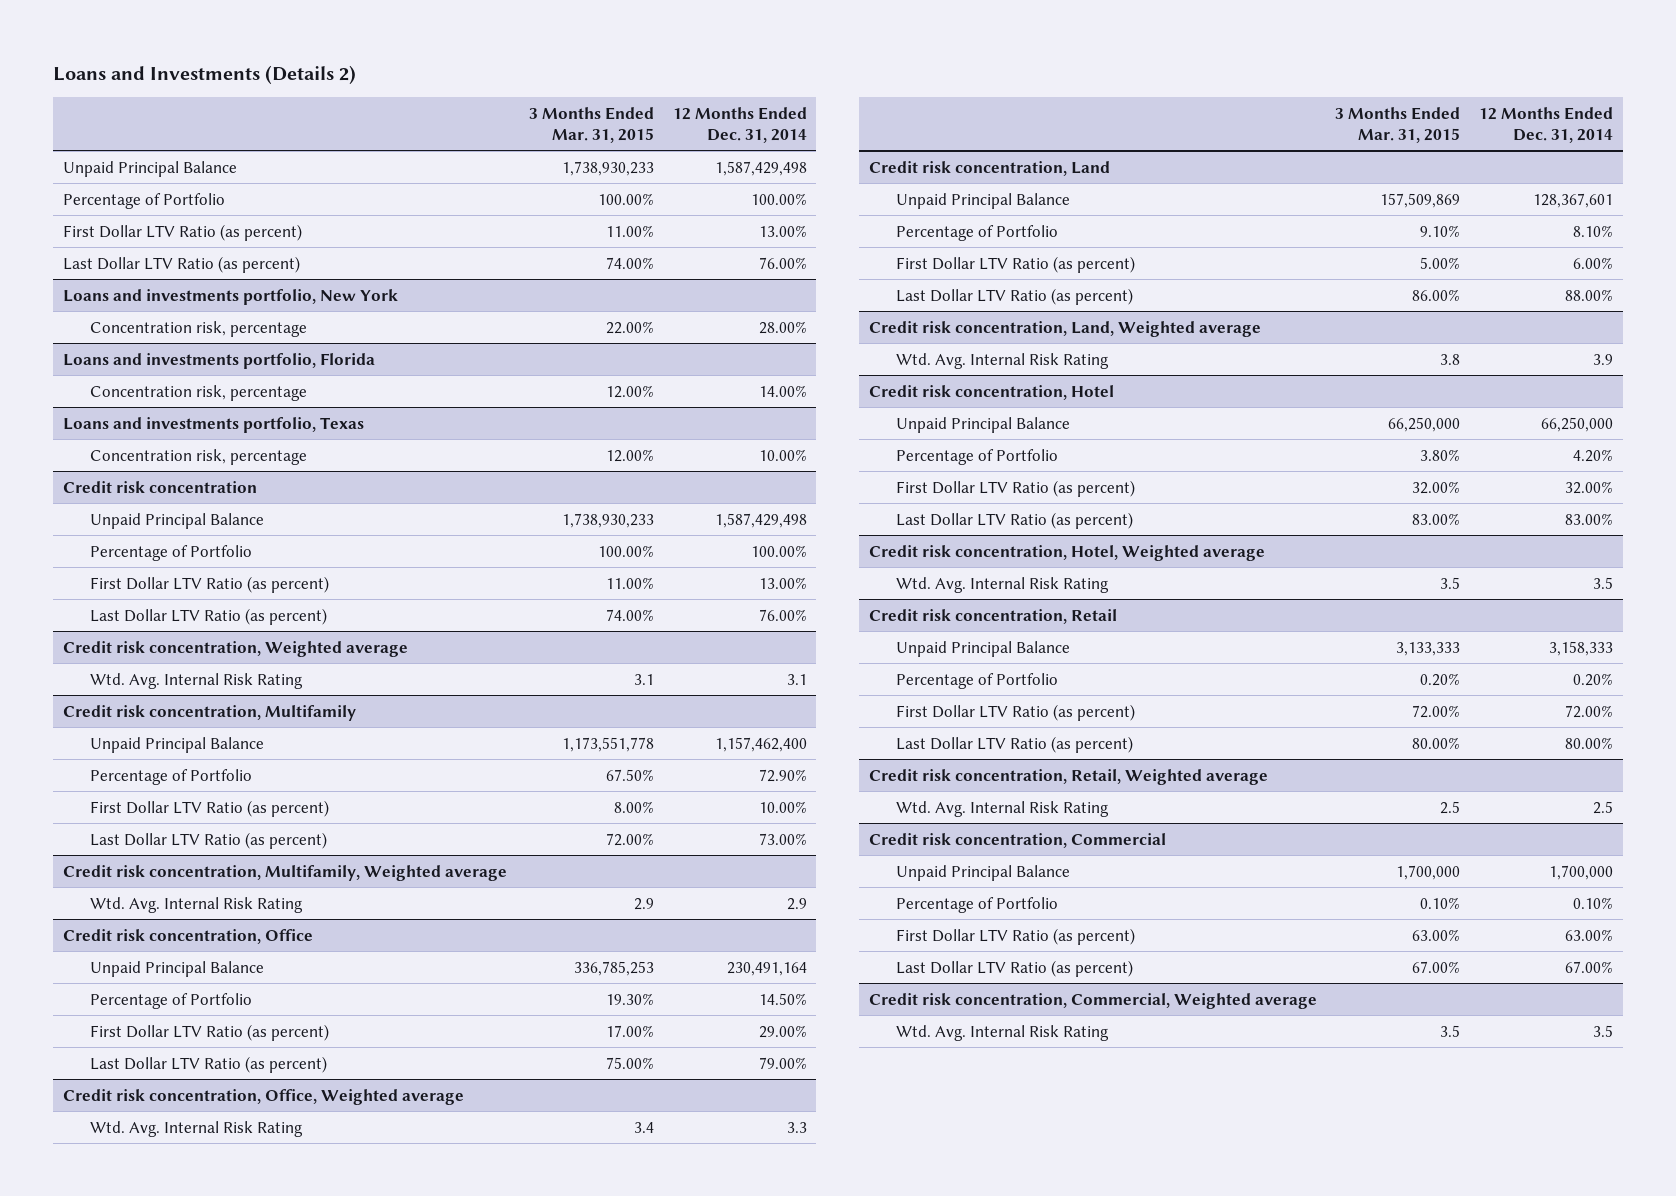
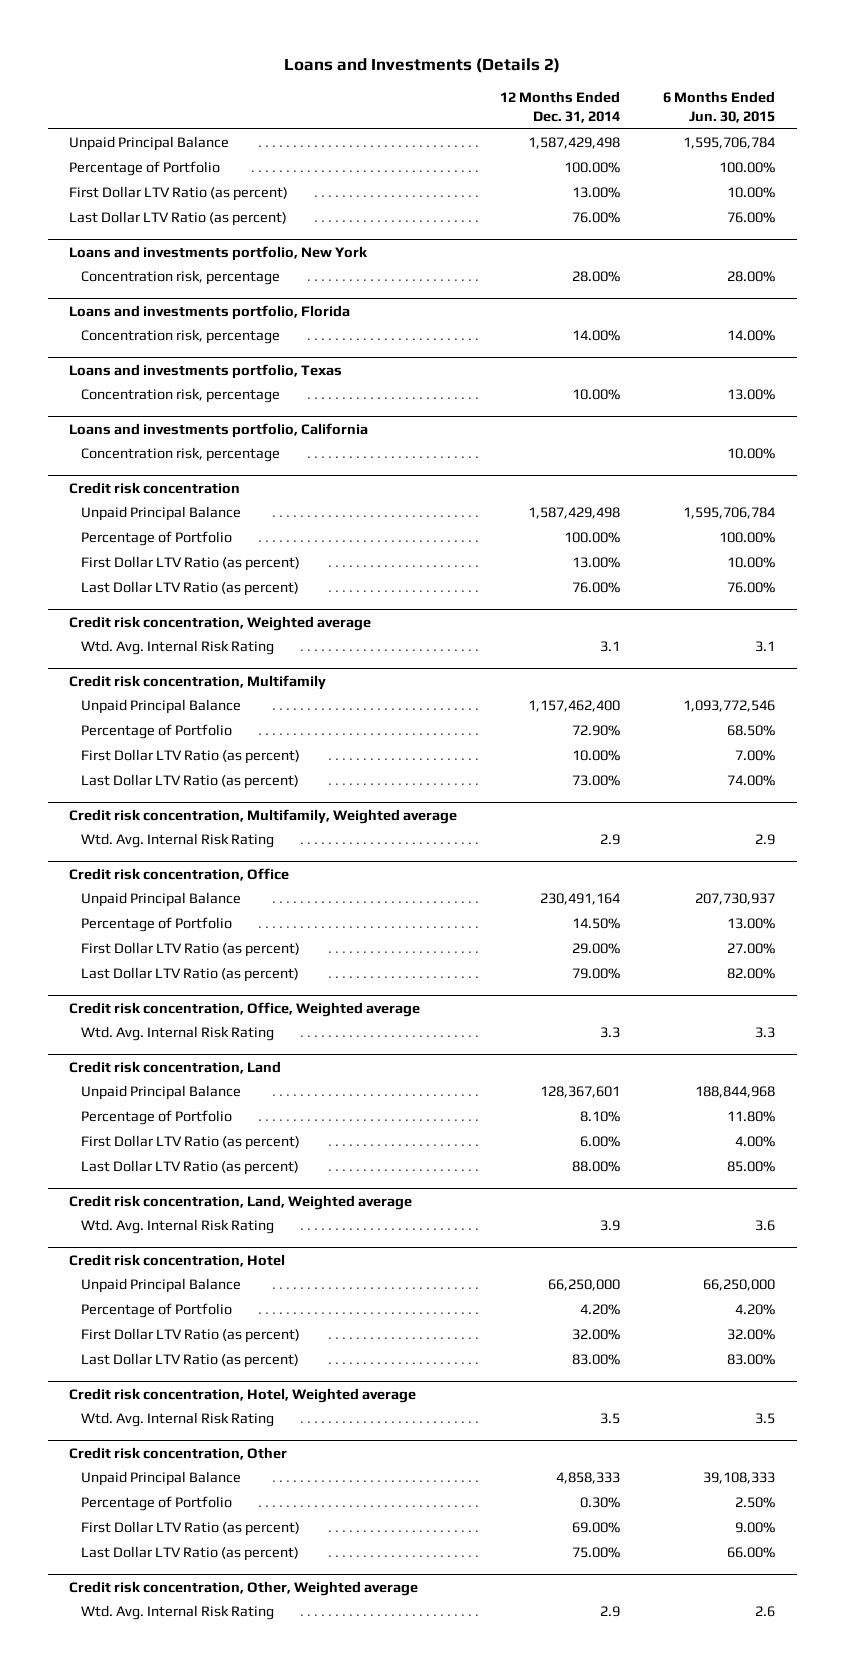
- | 3 Months Ended Mar. 31, 2015 | 12 Months Ended Dec. 31, 2014
+ | 12 Months Ended Dec. 31, 2014 | 6 Months Ended Jun. 30, 2015
+ Loans and investments portfolio, California
+ Concentration risk, percentage | | 10.00%
- Credit risk concentration, Retail
- Unpaid Principal Balance | 3,133,333 | 3,158,333
- Percentage of Portfolio | 0.20% | 0.20%
- First Dollar LTV Ratio (as percent) | 72.00% | 72.00%
- Last Dollar LTV Ratio (as percent) | 80.00% | 80.00%
- Credit risk concentration, Retail, Weighted average
- Wtd. Avg. Internal Risk Rating | 2.5 | 2.5
- Credit risk concentration, Commercial
- Unpaid Principal Balance | 1,700,000 | 1,700,000
- Percentage of Portfolio | 0.10% | 0.10%
- First Dollar LTV Ratio (as percent) | 63.00% | 63.00%
- Last Dollar LTV Ratio (as percent) | 67.00% | 67.00%
- Credit risk concentration, Commercial, Weighted average
- Wtd. Avg. Internal Risk Rating | 3.5 | 3.5
+ Credit risk concentration, Other
+ Unpaid Principal Balance | 4,858,333 | 39,108,333
+ Percentage of Portfolio | 0.30% | 2.50%
+ First Dollar LTV Ratio (as percent) | 69.00% | 9.00%
+ Last Dollar LTV Ratio (as percent) | 75.00% | 66.00%
+ Credit risk concentration, Other, Weighted average
+ Wtd. Avg. Internal Risk Rating | 2.9 | 2.6

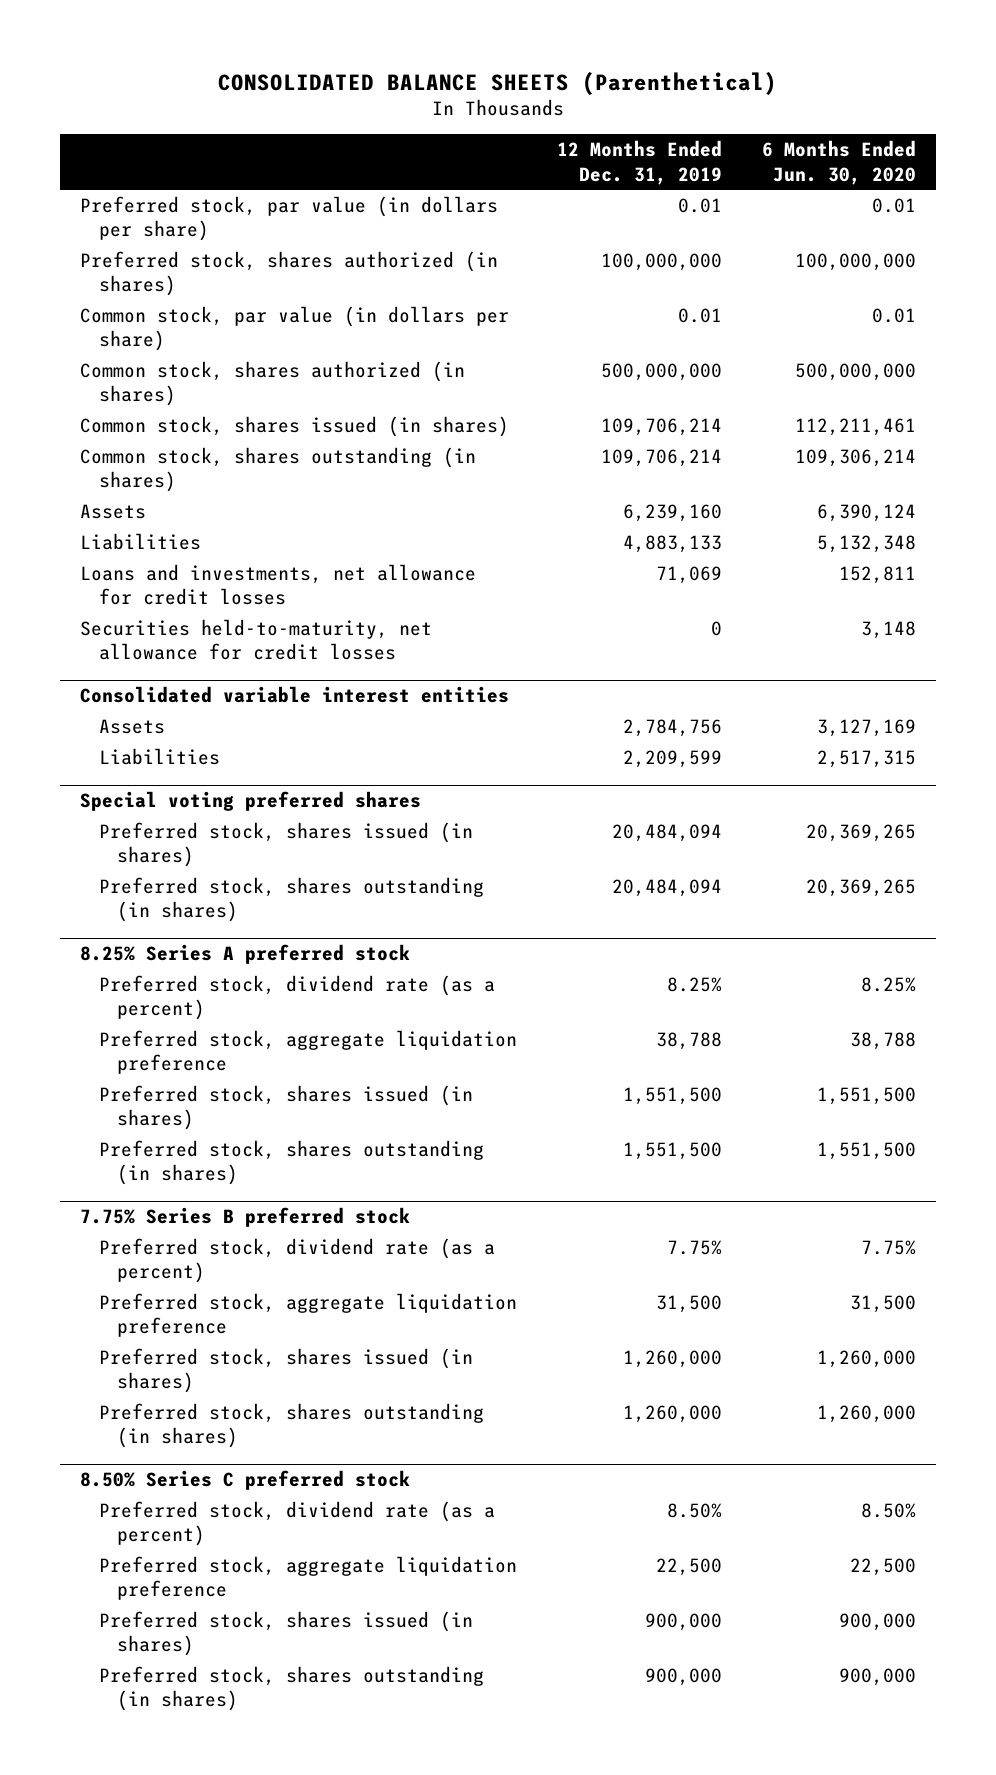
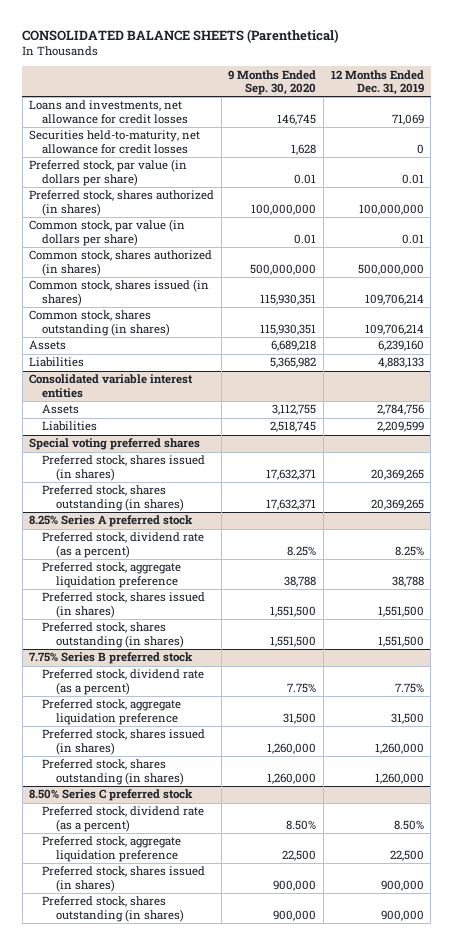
- | 12 Months Ended Dec. 31, 2019 | 6 Months Ended Jun. 30, 2020
+ | 9 Months Ended Sep. 30, 2020 | 12 Months Ended Dec. 31, 2019
moved up: Loans and investments, net allowance for credit losses | 146,745 | 71,069
moved up: Securities held-to-maturity, net allowance for credit losses | 1,628 | 0
@ Special voting preferred shares
- Preferred stock, shares issued (in shares) | 20,484,094 | 20,369,265
- Preferred stock, shares outstanding (in shares) | 20,484,094 | 20,369,265
+ Preferred stock, shares issued (in shares) | 17,632,371 | 20,369,265
+ Preferred stock, shares outstanding (in shares) | 17,632,371 | 20,369,265

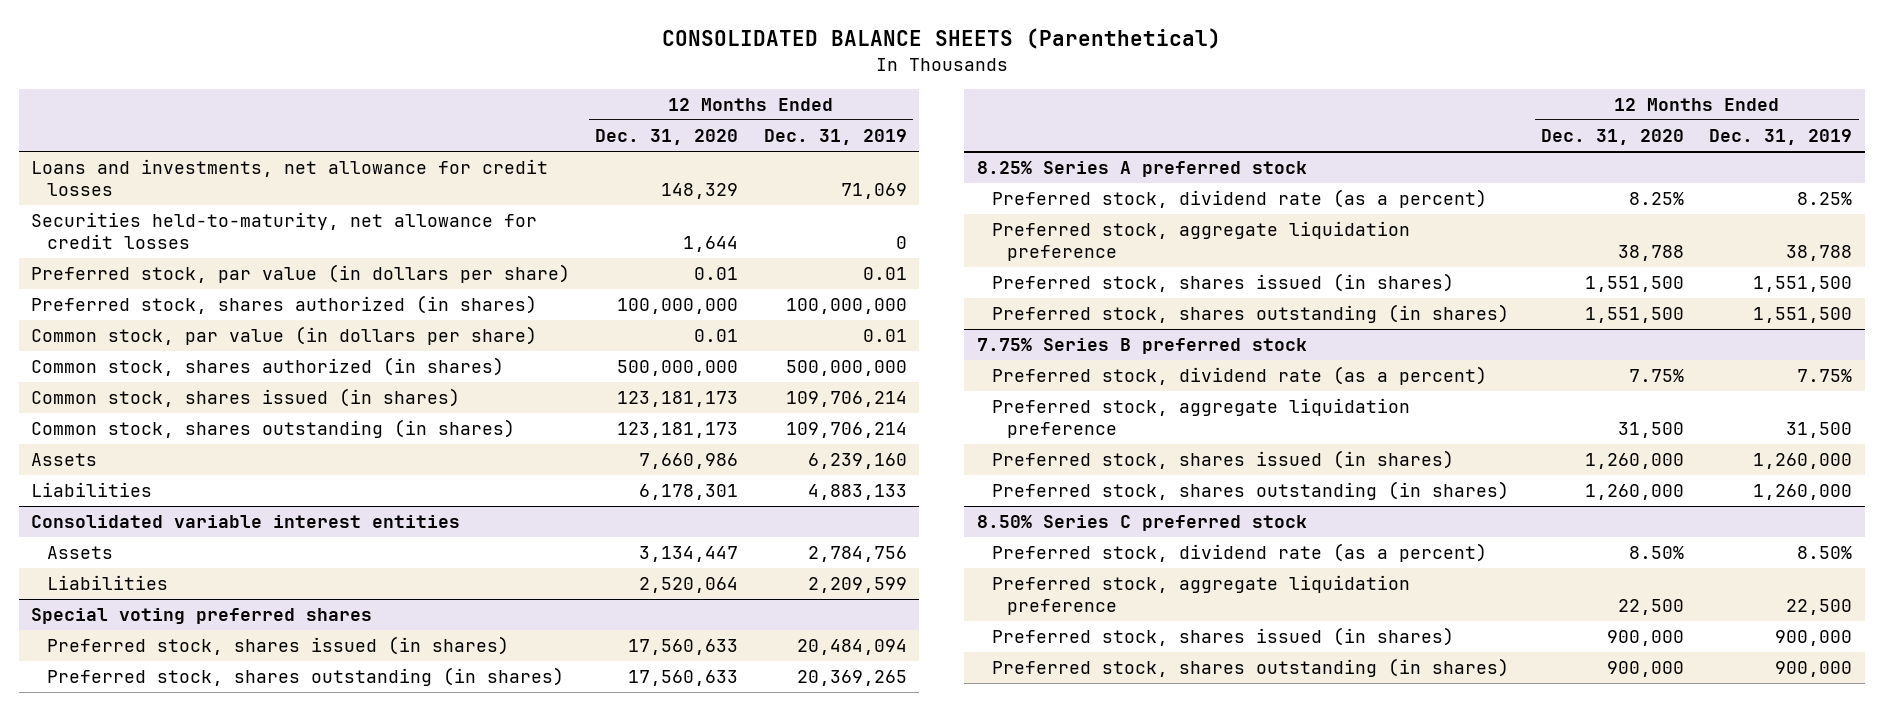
- | 9 Months Ended Sep. 30, 2020 | 12 Months Ended Dec. 31, 2019
+ | 12 Months Ended Dec. 31, 2020 | 12 Months Ended Dec. 31, 2019
@ Special voting preferred shares
- Preferred stock, shares issued (in shares) | 17,632,371 | 20,369,265
+ Preferred stock, shares issued (in shares) | 17,560,633 | 20,484,094

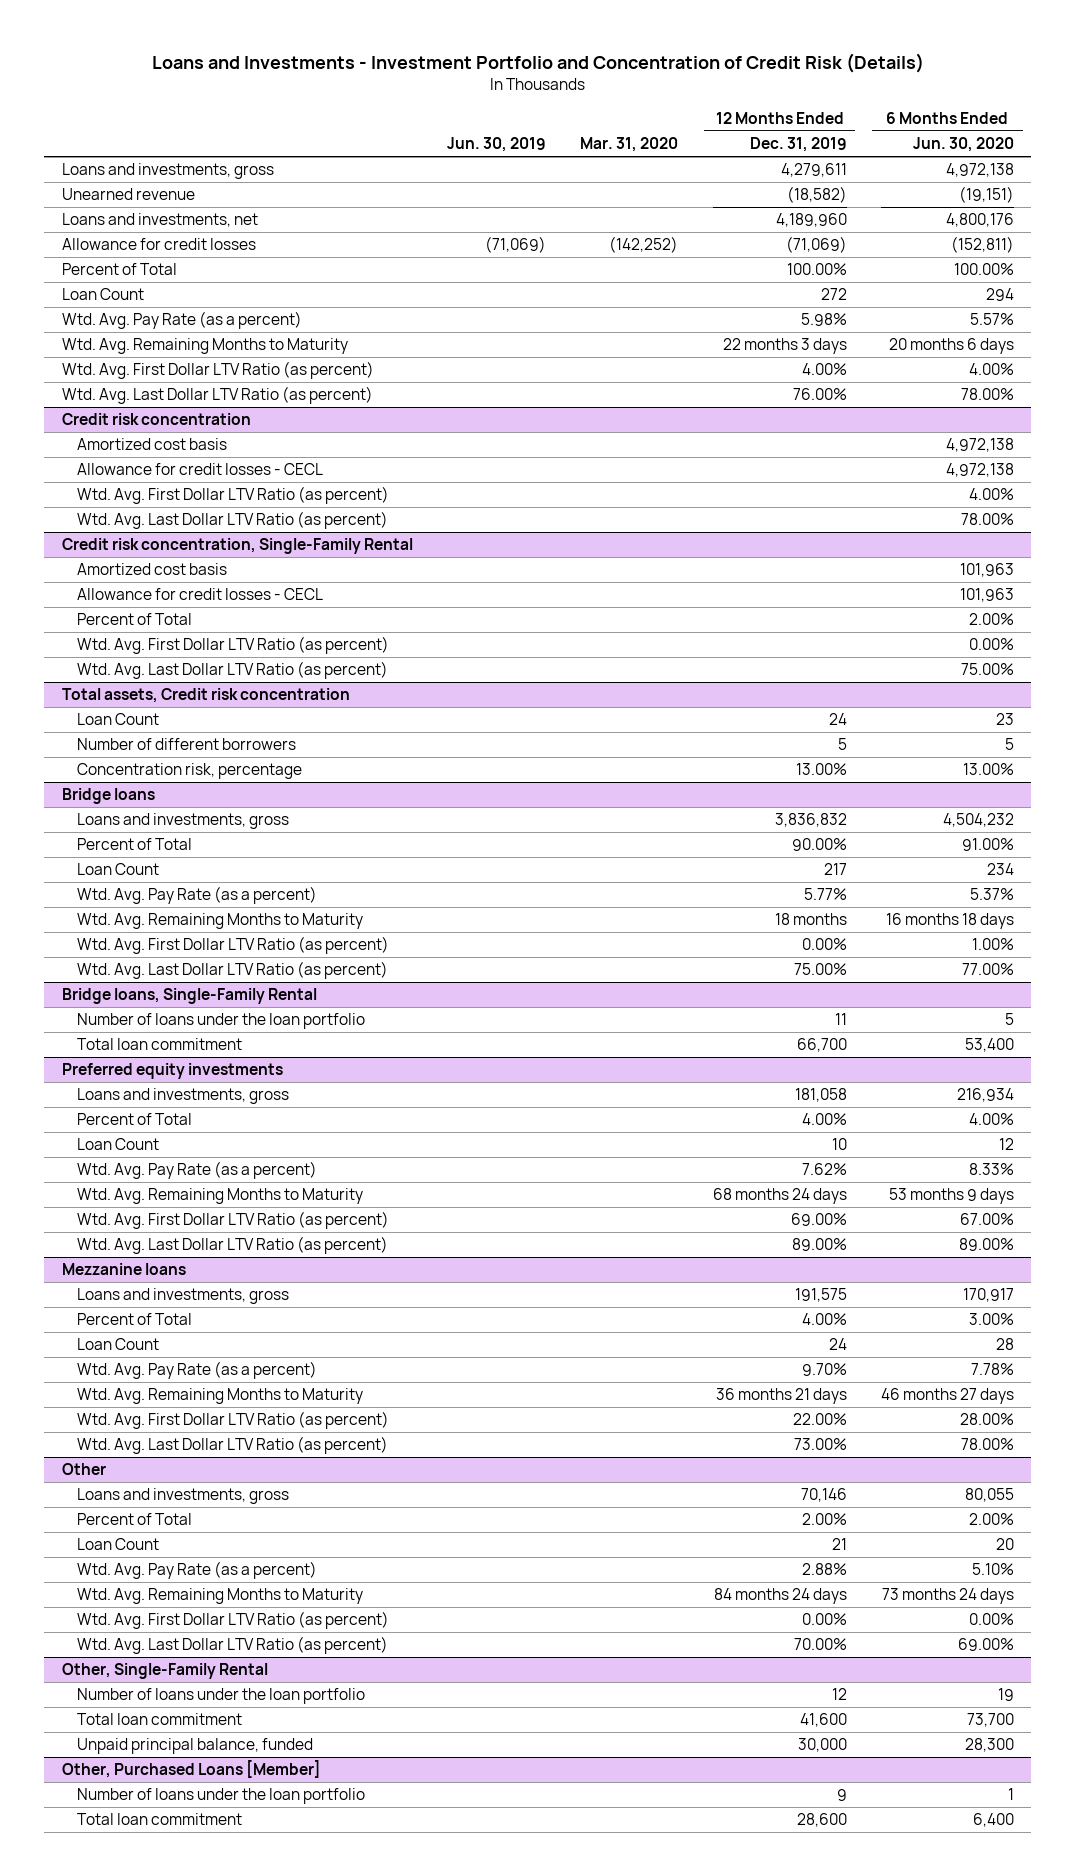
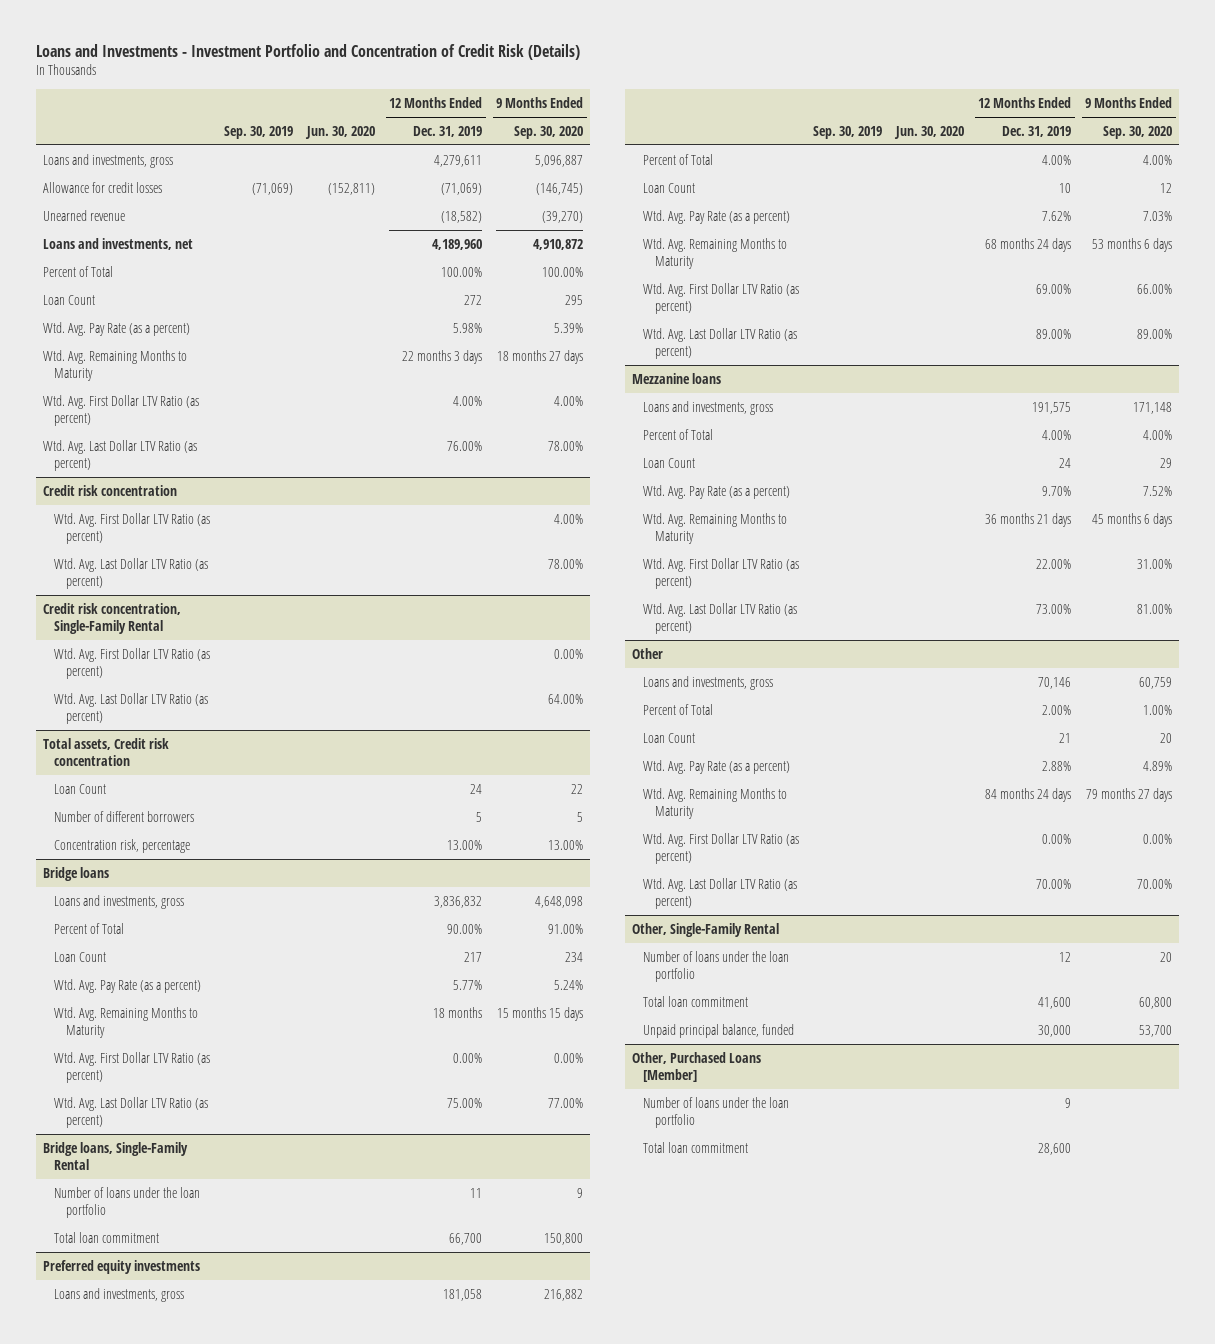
- | Jun. 30, 2019 | Mar. 31, 2020 | 12 Months Ended Dec. 31, 2019 | 6 Months Ended Jun. 30, 2020
+ | Sep. 30, 2019 | Jun. 30, 2020 | 12 Months Ended Dec. 31, 2019 | 9 Months Ended Sep. 30, 2020
moved up: Allowance for credit losses | (71,069) | (152,811) | (71,069) | (146,745)
@ Credit risk concentration
- Amortized cost basis | | | | 4,972,138
- Allowance for credit losses - CECL | | | | 4,972,138
@ Credit risk concentration, Single-Family Rental
- Amortized cost basis | | | | 101,963
- Allowance for credit losses - CECL | | | | 101,963
- Percent of Total | | | | 2.00%

